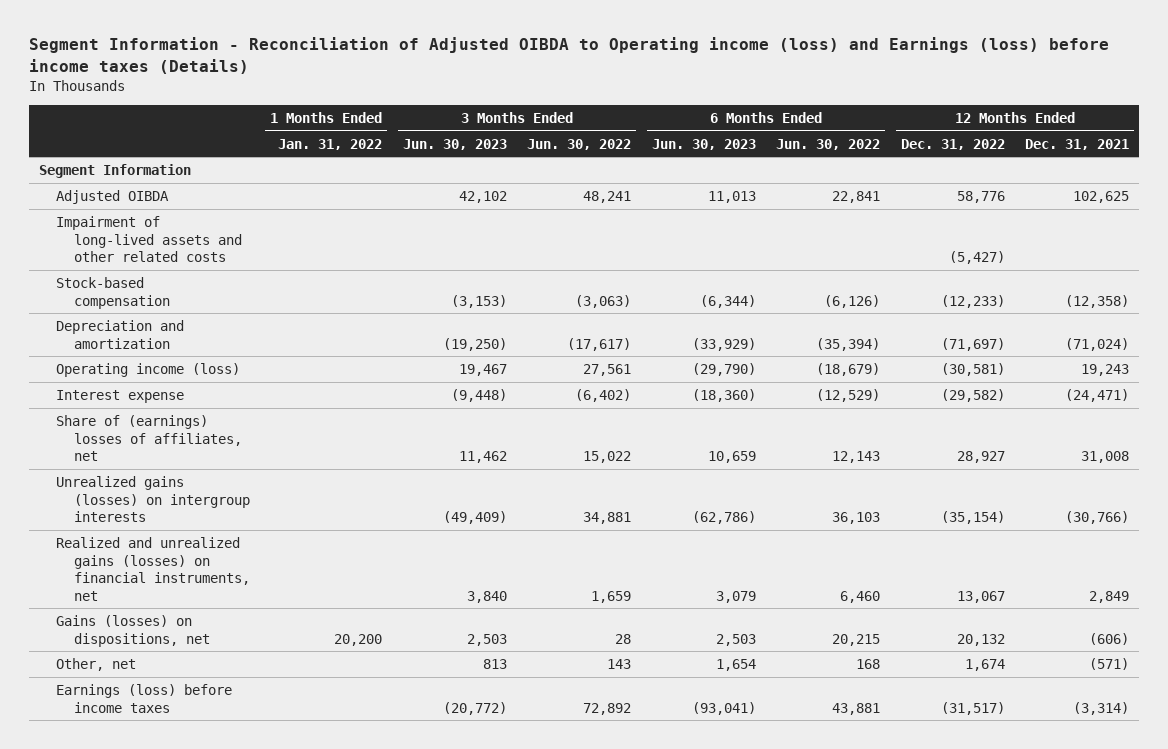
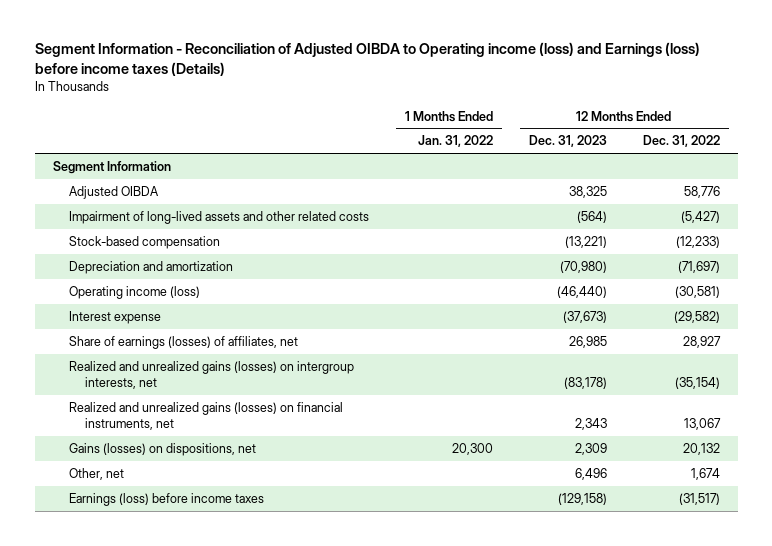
- | 1 Months Ended Jan. 31, 2022 | 3 Months Ended Jun. 30, 2023 | 3 Months Ended Jun. 30, 2022 | 6 Months Ended Jun. 30, 2023 | 6 Months Ended Jun. 30, 2022 | 12 Months Ended Dec. 31, 2022 | 12 Months Ended Dec. 31, 2021
+ | 1 Months Ended Jan. 31, 2022 | 12 Months Ended Dec. 31, 2023 | 12 Months Ended Dec. 31, 2022
- Share of (earnings) losses of affiliates, net | | 11,462 | 15,022 | 10,659 | 12,143 | 28,927 | 31,008
- Unrealized gains (losses) on intergroup interests | | (49,409) | 34,881 | (62,786) | 36,103 | (35,154) | (30,766)
+ Share of earnings (losses) of affiliates, net | | 26,985 | 28,927
+ Realized and unrealized gains (losses) on intergroup interests, net | | (83,178) | (35,154)
- Gains (losses) on dispositions, net | 20,200 | 2,503 | 28 | 2,503 | 20,215 | 20,132 | (606)
+ Gains (losses) on dispositions, net | 20,300 | 2,309 | 20,132

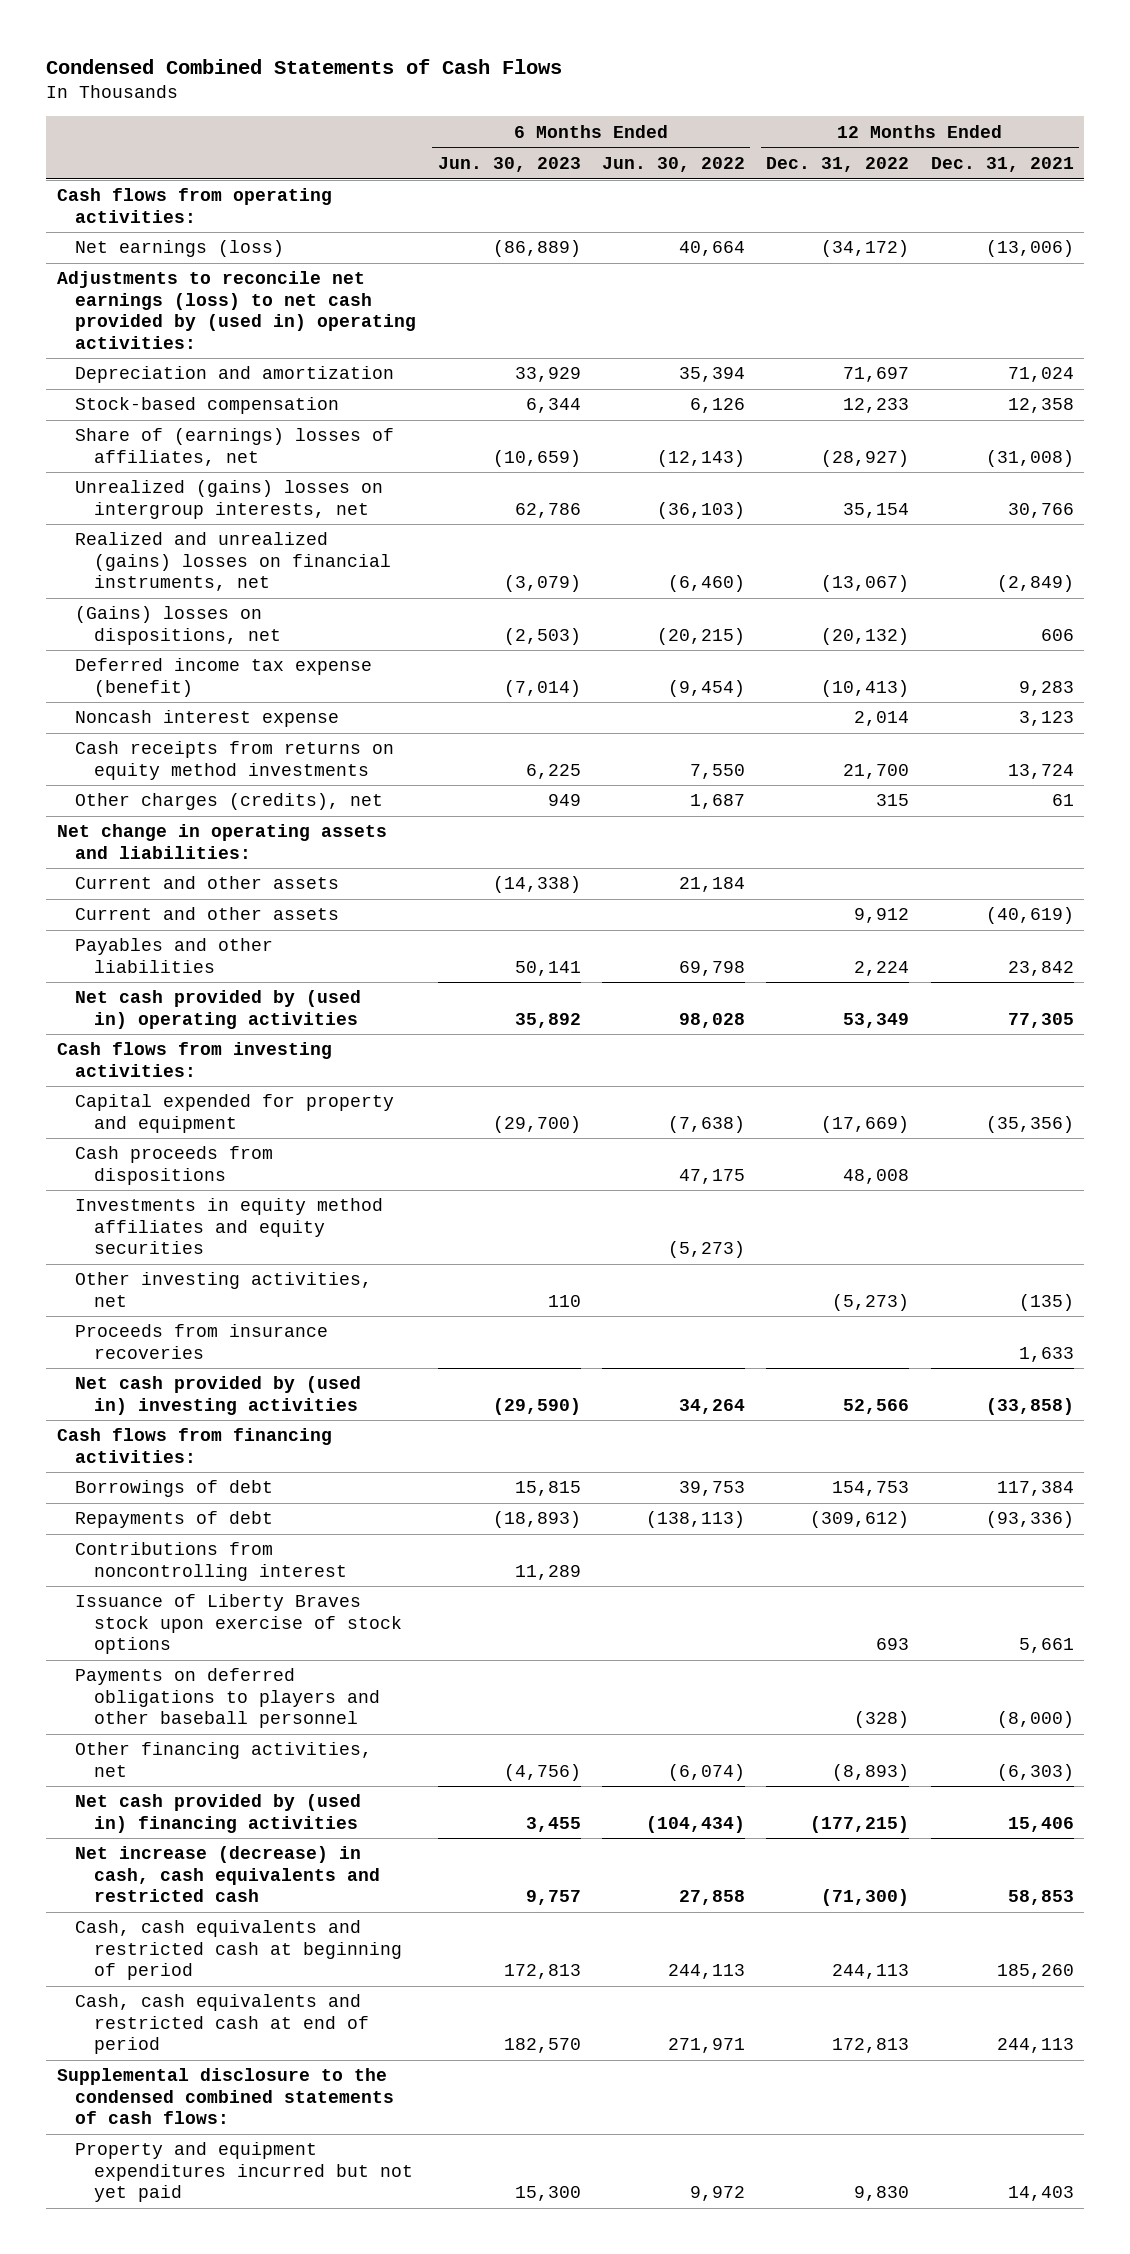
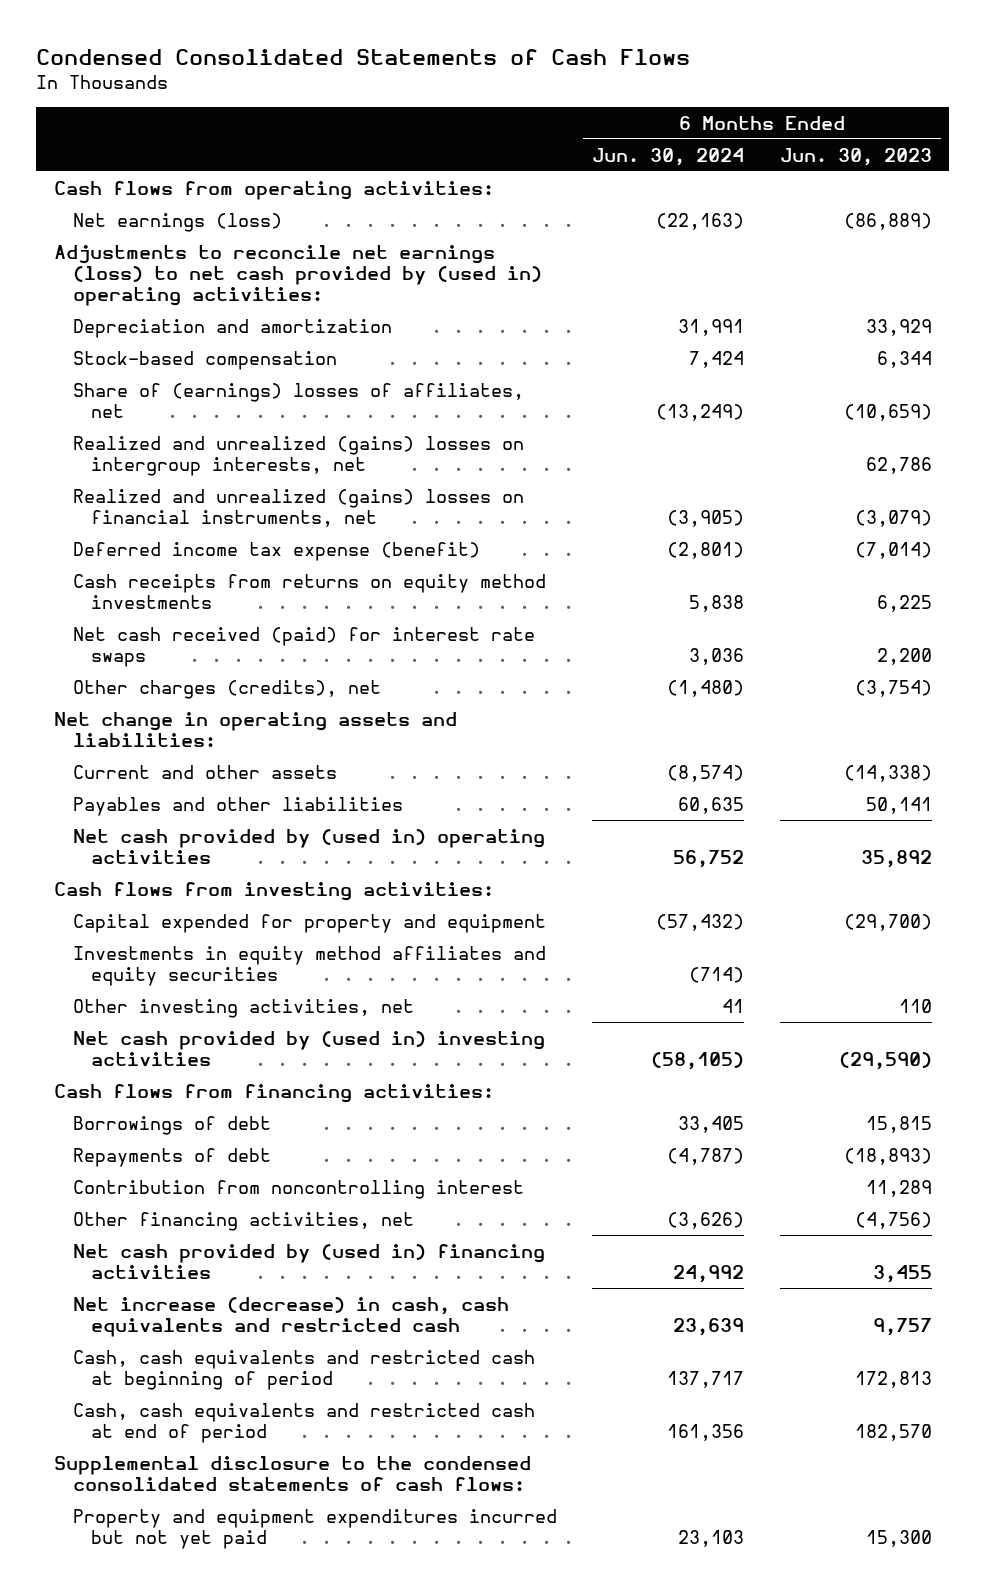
- Condensed Combined Statements of Cash Flows
+ Condensed Consolidated Statements of Cash Flows
- | 6 Months Ended Jun. 30, 2023 | 6 Months Ended Jun. 30, 2022 | 12 Months Ended Dec. 31, 2022 | 12 Months Ended Dec. 31, 2021
+ | 6 Months Ended Jun. 30, 2024 | 6 Months Ended Jun. 30, 2023
- Unrealized (gains) losses on intergroup interests, net | 62,786 | (36,103) | 35,154 | 30,766
+ Realized and unrealized (gains) losses on intergroup interests, net | | 62,786
- (Gains) losses on dispositions, net | (2,503) | (20,215) | (20,132) | 606
- Noncash interest expense | | | 2,014 | 3,123
- Other charges (credits), net | 949 | 1,687 | 315 | 61
+ Net cash received (paid) for interest rate swaps | 3,036 | 2,200
+ Other charges (credits), net | (1,480) | (3,754)
- Current and other assets | | | 9,912 | (40,619)
- Cash proceeds from dispositions | | 47,175 | 48,008 |
- Proceeds from insurance recoveries | | | | 1,633
- Contributions from noncontrolling interest | 11,289 | | |
- Issuance of Liberty Braves stock upon exercise of stock options | | | 693 | 5,661
- Payments on deferred obligations to players and other baseball personnel | | | (328) | (8,000)
+ Contribution from noncontrolling interest | | 11,289
- Supplemental disclosure to the condensed combined statements of cash flows:
+ Supplemental disclosure to the condensed consolidated statements of cash flows:

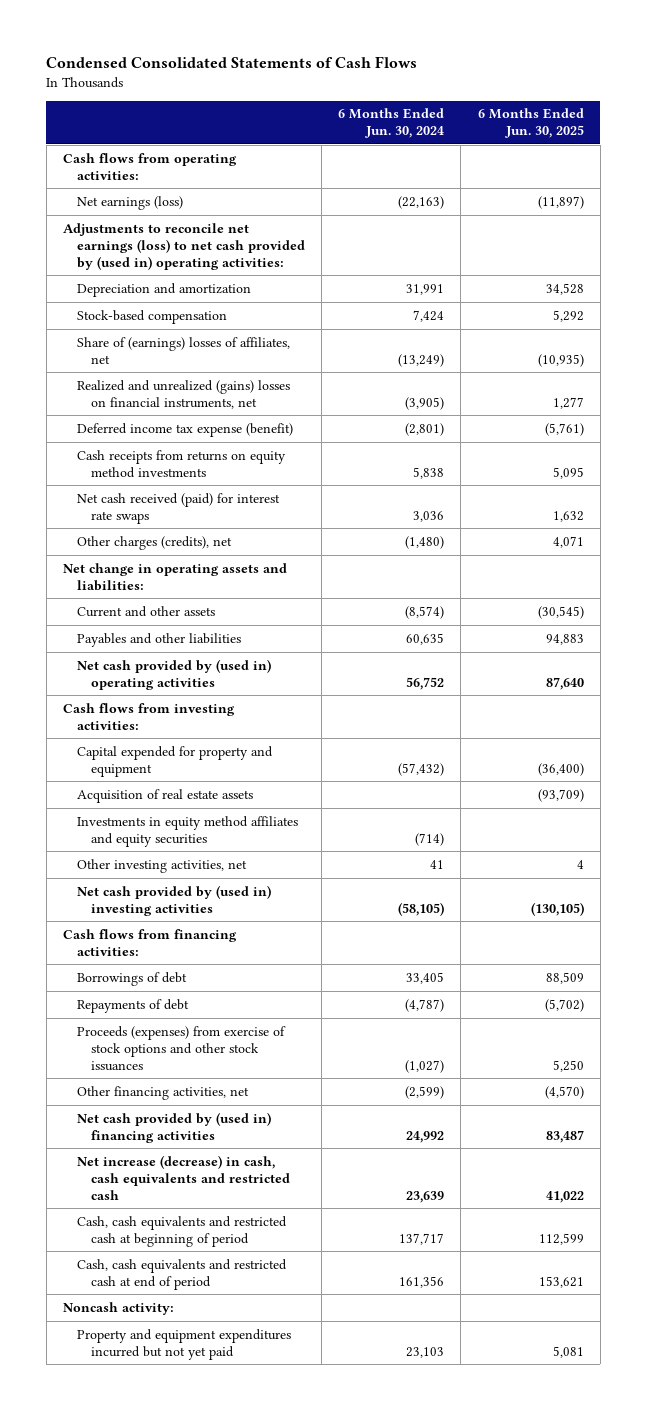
- | 6 Months Ended Jun. 30, 2024 | 6 Months Ended Jun. 30, 2023
+ | 6 Months Ended Jun. 30, 2024 | 6 Months Ended Jun. 30, 2025
- Realized and unrealized (gains) losses on intergroup interests, net | | 62,786
+ Acquisition of real estate assets | | (93,709)
- Contribution from noncontrolling interest | | 11,289
- Other financing activities, net | (3,626) | (4,756)
+ Proceeds (expenses) from exercise of stock options and other stock issuances | (1,027) | 5,250
+ Other financing activities, net | (2,599) | (4,570)
- Supplemental disclosure to the condensed consolidated statements of cash flows:
+ Noncash activity:

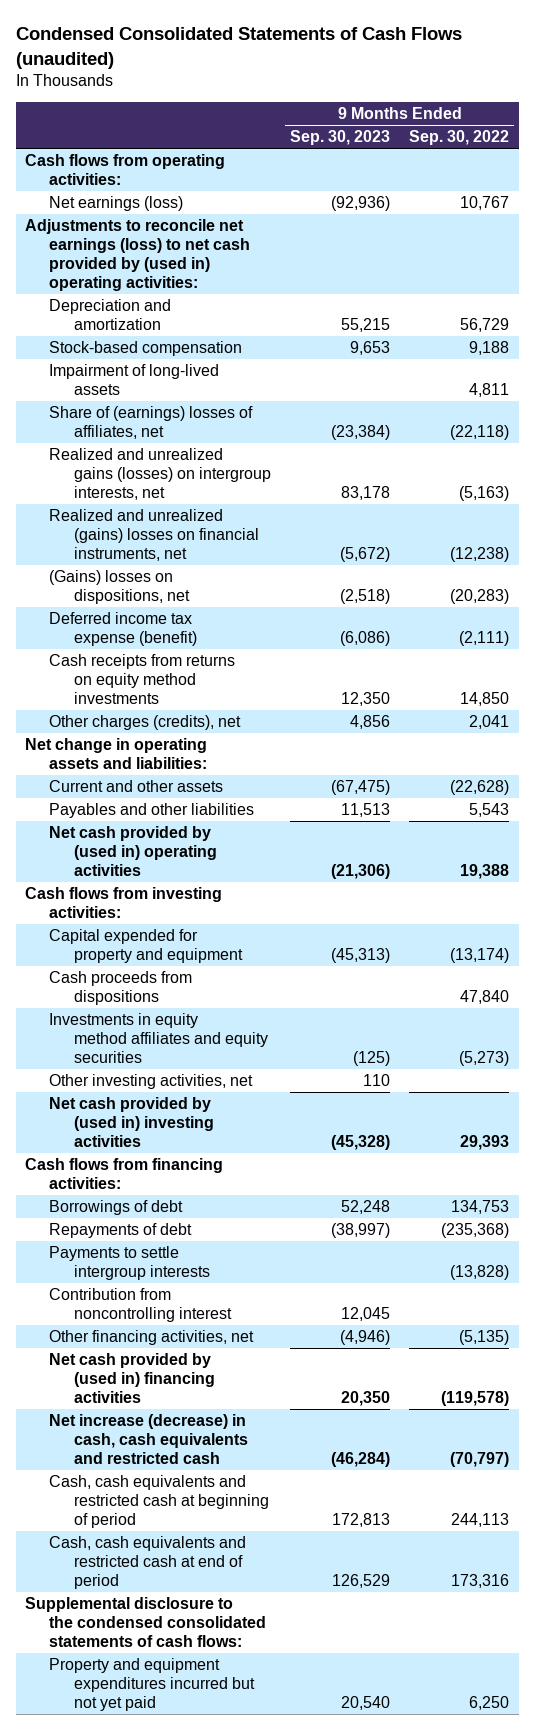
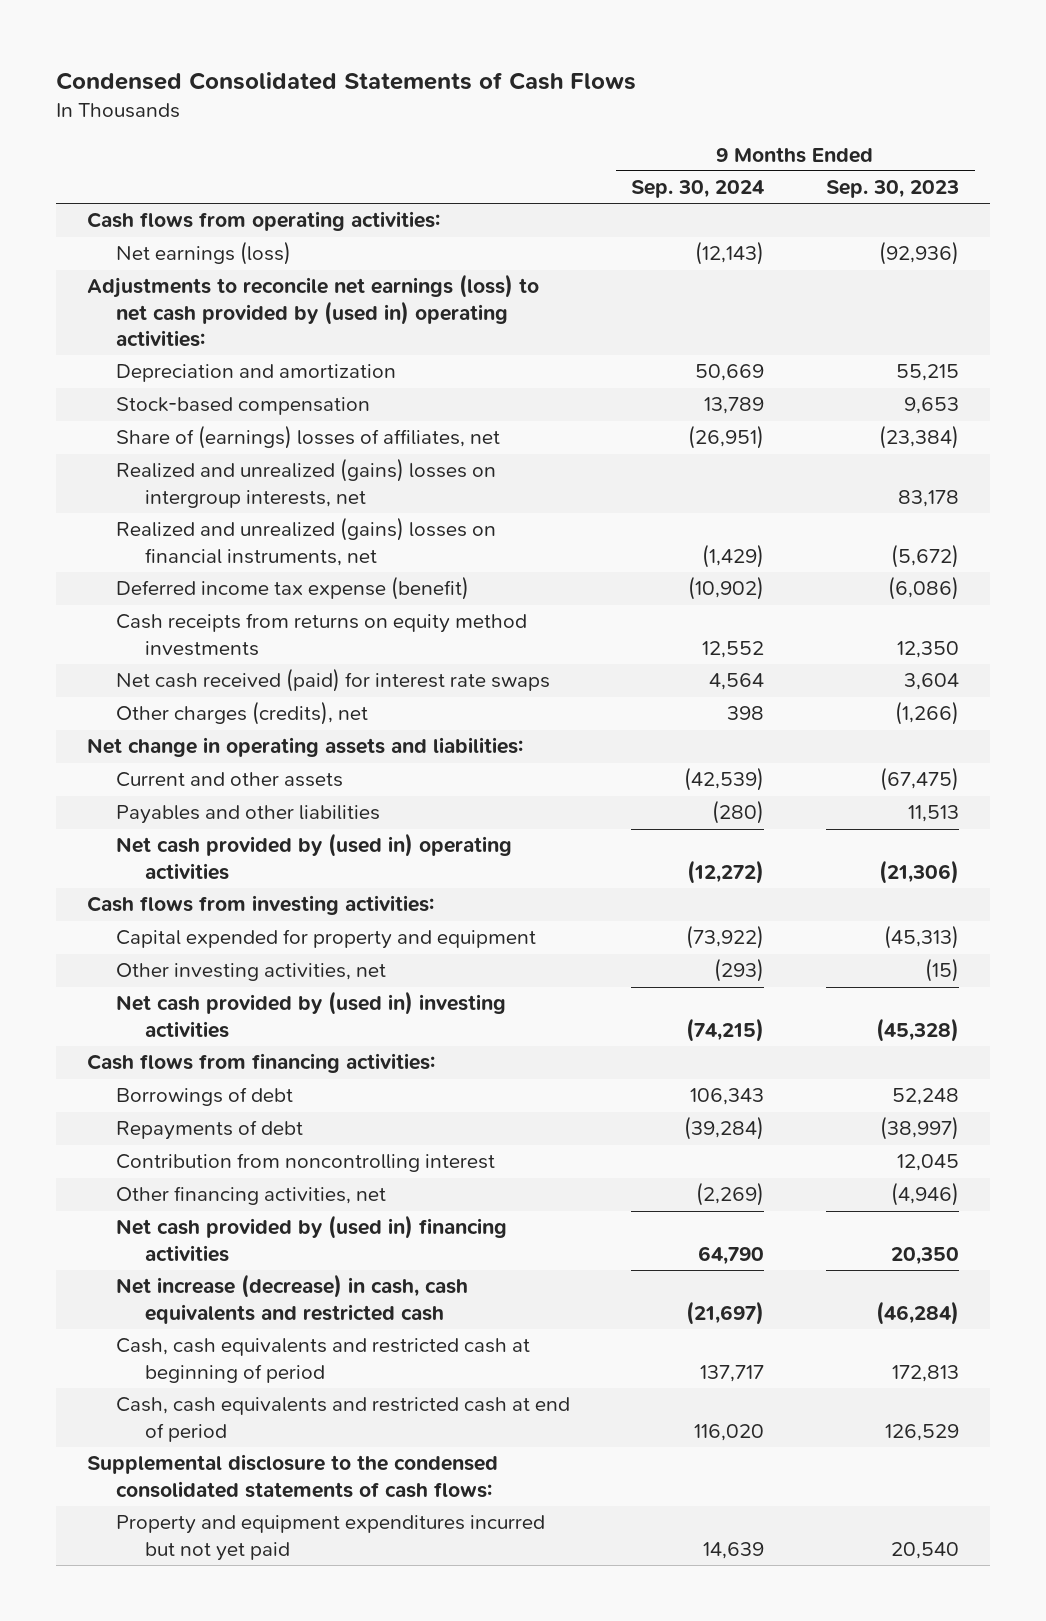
- Condensed Consolidated Statements of Cash Flows (unaudited)
+ Condensed Consolidated Statements of Cash Flows
- | 9 Months Ended Sep. 30, 2023 | 9 Months Ended Sep. 30, 2022
+ | 9 Months Ended Sep. 30, 2024 | 9 Months Ended Sep. 30, 2023
- Impairment of long-lived assets | | 4,811
- Realized and unrealized gains (losses) on intergroup interests, net | 83,178 | (5,163)
+ Realized and unrealized (gains) losses on intergroup interests, net | | 83,178
- (Gains) losses on dispositions, net | (2,518) | (20,283)
- Other charges (credits), net | 4,856 | 2,041
+ Net cash received (paid) for interest rate swaps | 4,564 | 3,604
+ Other charges (credits), net | 398 | (1,266)
- Cash proceeds from dispositions | | 47,840
- Investments in equity method affiliates and equity securities | (125) | (5,273)
- Other investing activities, net | 110 |
+ Other investing activities, net | (293) | (15)
- Payments to settle intergroup interests | | (13,828)

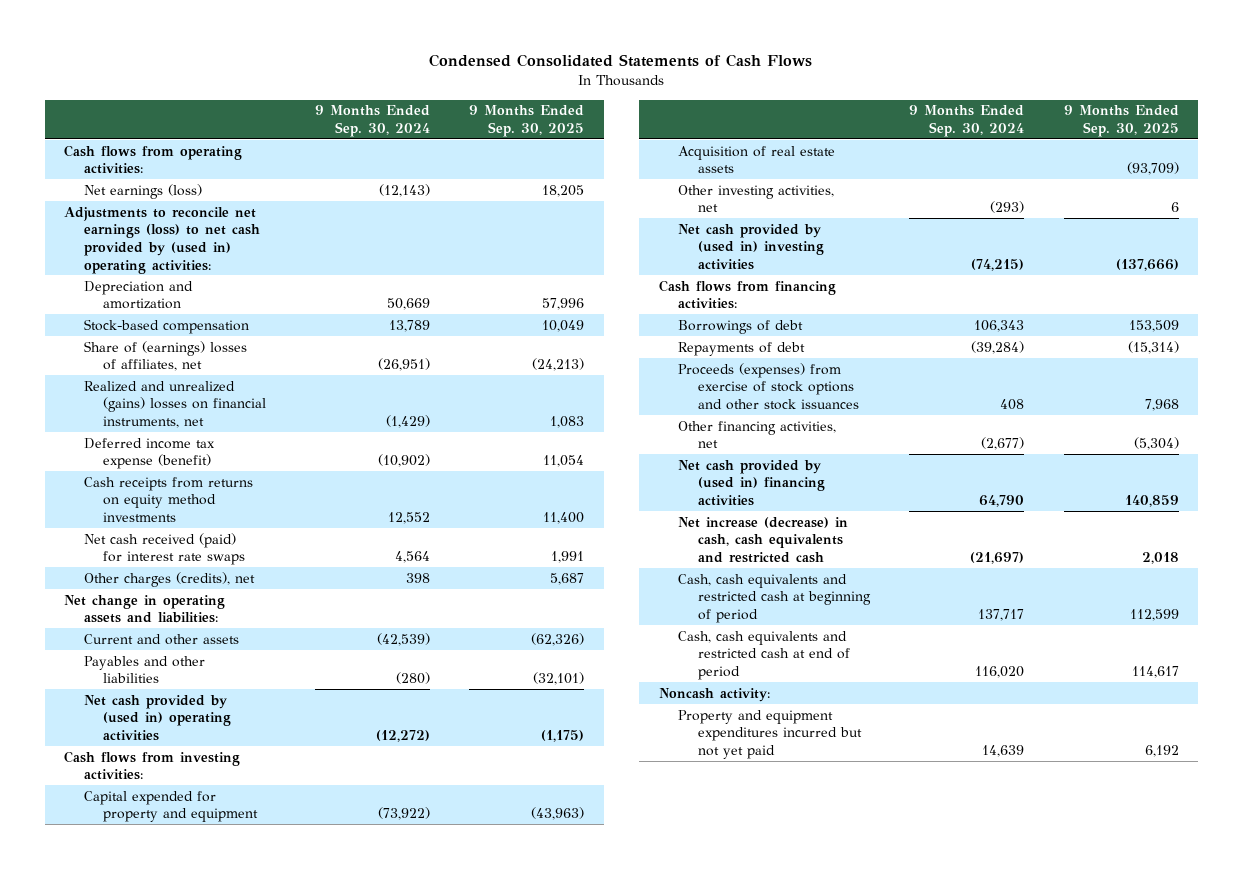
- | 9 Months Ended Sep. 30, 2024 | 9 Months Ended Sep. 30, 2023
+ | 9 Months Ended Sep. 30, 2024 | 9 Months Ended Sep. 30, 2025
- Realized and unrealized (gains) losses on intergroup interests, net | | 83,178
+ Acquisition of real estate assets | | (93,709)
- Contribution from noncontrolling interest | | 12,045
- Other financing activities, net | (2,269) | (4,946)
+ Proceeds (expenses) from exercise of stock options and other stock issuances | 408 | 7,968
+ Other financing activities, net | (2,677) | (5,304)
- Supplemental disclosure to the condensed consolidated statements of cash flows:
+ Noncash activity:

